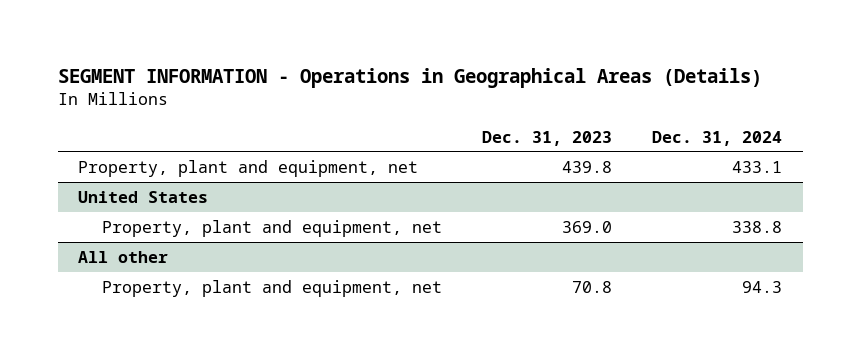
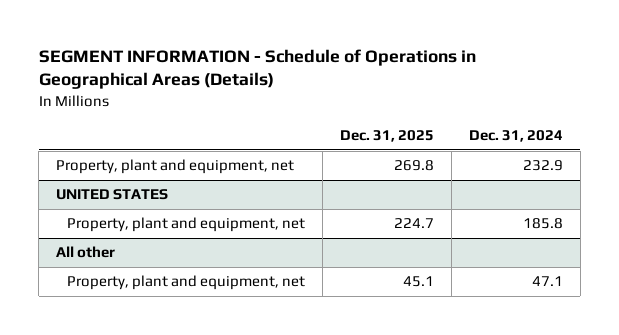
- SEGMENT INFORMATION - Operations in Geographical Areas (Details)
+ SEGMENT INFORMATION - Schedule of Operations in Geographical Areas (Details)
- | Dec. 31, 2023 | Dec. 31, 2024
+ | Dec. 31, 2025 | Dec. 31, 2024
- Property, plant and equipment, net | 439.8 | 433.1
- United States
- Property, plant and equipment, net | 369.0 | 338.8
+ Property, plant and equipment, net | 269.8 | 232.9
+ UNITED STATES
+ Property, plant and equipment, net | 224.7 | 185.8
@ All other
- Property, plant and equipment, net | 70.8 | 94.3
+ Property, plant and equipment, net | 45.1 | 47.1

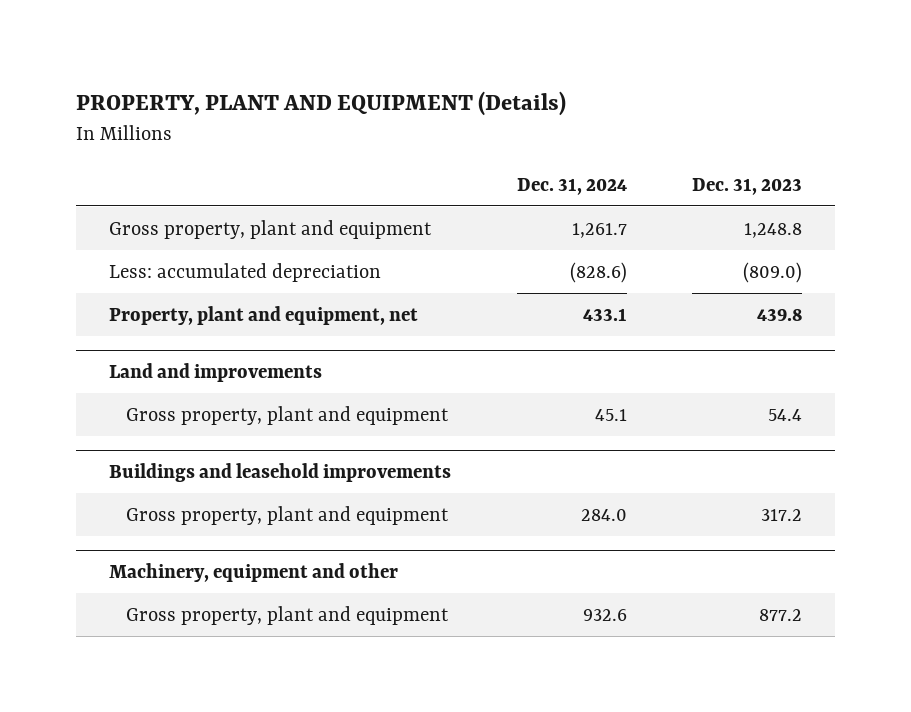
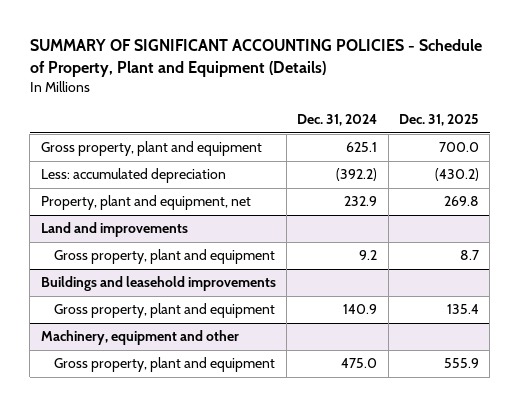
- PROPERTY, PLANT AND EQUIPMENT (Details)
+ SUMMARY OF SIGNIFICANT ACCOUNTING POLICIES - Schedule of Property, Plant and Equipment (Details)
- | Dec. 31, 2024 | Dec. 31, 2023
+ | Dec. 31, 2024 | Dec. 31, 2025
- Gross property, plant and equipment | 1,261.7 | 1,248.8
- Less: accumulated depreciation | (828.6) | (809.0)
- Property, plant and equipment, net | 433.1 | 439.8
+ Gross property, plant and equipment | 625.1 | 700.0
+ Less: accumulated depreciation | (392.2) | (430.2)
+ Property, plant and equipment, net | 232.9 | 269.8
@ Land and improvements
- Gross property, plant and equipment | 45.1 | 54.4
+ Gross property, plant and equipment | 9.2 | 8.7
@ Buildings and leasehold improvements
- Gross property, plant and equipment | 284.0 | 317.2
+ Gross property, plant and equipment | 140.9 | 135.4
@ Machinery, equipment and other
- Gross property, plant and equipment | 932.6 | 877.2
+ Gross property, plant and equipment | 475.0 | 555.9

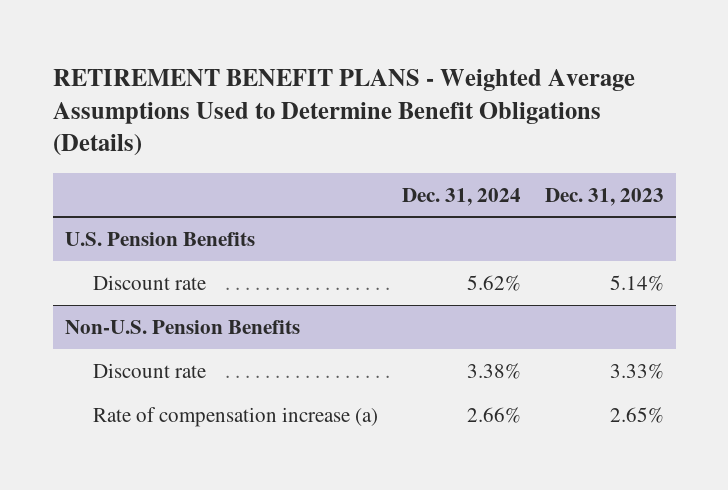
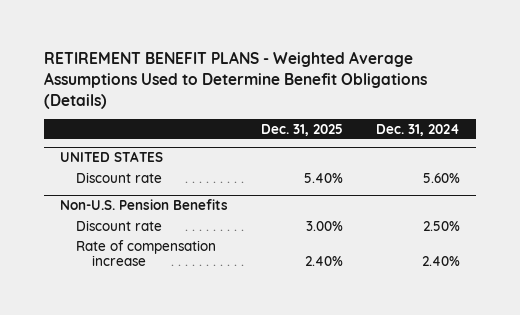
- | Dec. 31, 2024 | Dec. 31, 2023
+ | Dec. 31, 2025 | Dec. 31, 2024
- U.S. Pension Benefits
- Discount rate | 5.62% | 5.14%
+ UNITED STATES
+ Discount rate | 5.40% | 5.60%
@ Non-U.S. Pension Benefits
- Discount rate | 3.38% | 3.33%
- Rate of compensation increase (a) | 2.66% | 2.65%
+ Discount rate | 3.00% | 2.50%
+ Rate of compensation increase | 2.40% | 2.40%

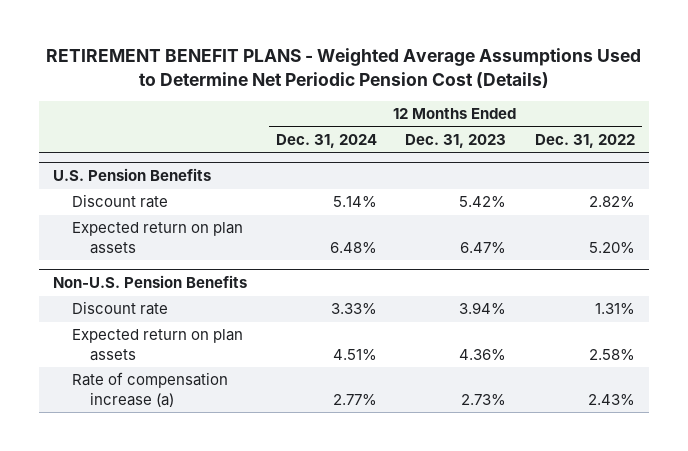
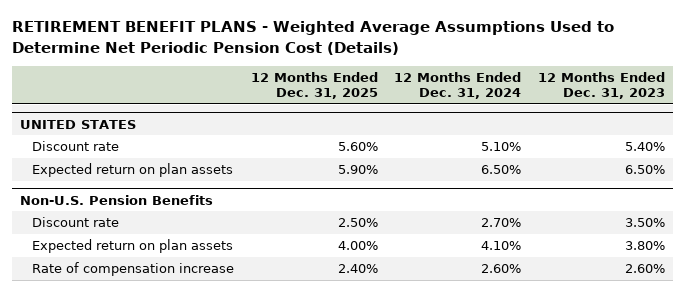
- | 12 Months Ended Dec. 31, 2024 | 12 Months Ended Dec. 31, 2023 | 12 Months Ended Dec. 31, 2022
+ | 12 Months Ended Dec. 31, 2025 | 12 Months Ended Dec. 31, 2024 | 12 Months Ended Dec. 31, 2023
- U.S. Pension Benefits
- Discount rate | 5.14% | 5.42% | 2.82%
- Expected return on plan assets | 6.48% | 6.47% | 5.20%
+ UNITED STATES
+ Discount rate | 5.60% | 5.10% | 5.40%
+ Expected return on plan assets | 5.90% | 6.50% | 6.50%
@ Non-U.S. Pension Benefits
- Discount rate | 3.33% | 3.94% | 1.31%
- Expected return on plan assets | 4.51% | 4.36% | 2.58%
- Rate of compensation increase (a) | 2.77% | 2.73% | 2.43%
+ Discount rate | 2.50% | 2.70% | 3.50%
+ Expected return on plan assets | 4.00% | 4.10% | 3.80%
+ Rate of compensation increase | 2.40% | 2.60% | 2.60%

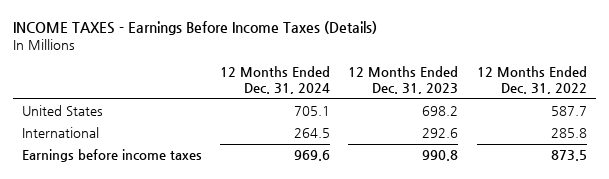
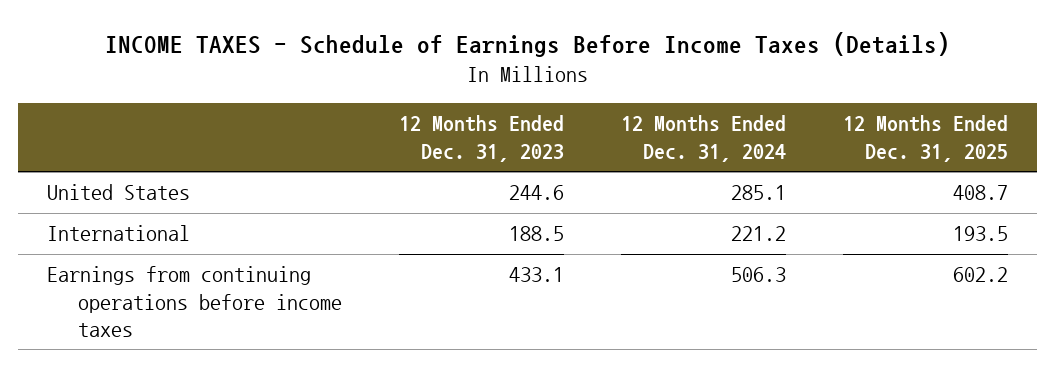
- INCOME TAXES - Earnings Before Income Taxes (Details)
+ INCOME TAXES - Schedule of Earnings Before Income Taxes (Details)
- | 12 Months Ended Dec. 31, 2024 | 12 Months Ended Dec. 31, 2023 | 12 Months Ended Dec. 31, 2022
+ | 12 Months Ended Dec. 31, 2023 | 12 Months Ended Dec. 31, 2024 | 12 Months Ended Dec. 31, 2025
- United States | 705.1 | 698.2 | 587.7
- International | 264.5 | 292.6 | 285.8
- Earnings before income taxes | 969.6 | 990.8 | 873.5
+ United States | 244.6 | 285.1 | 408.7
+ International | 188.5 | 221.2 | 193.5
+ Earnings from continuing operations before income taxes | 433.1 | 506.3 | 602.2

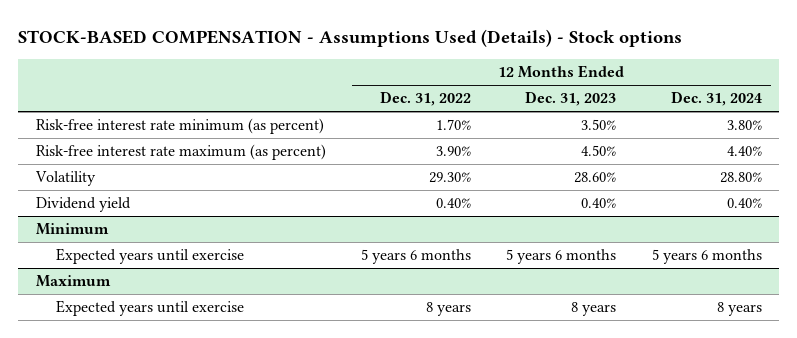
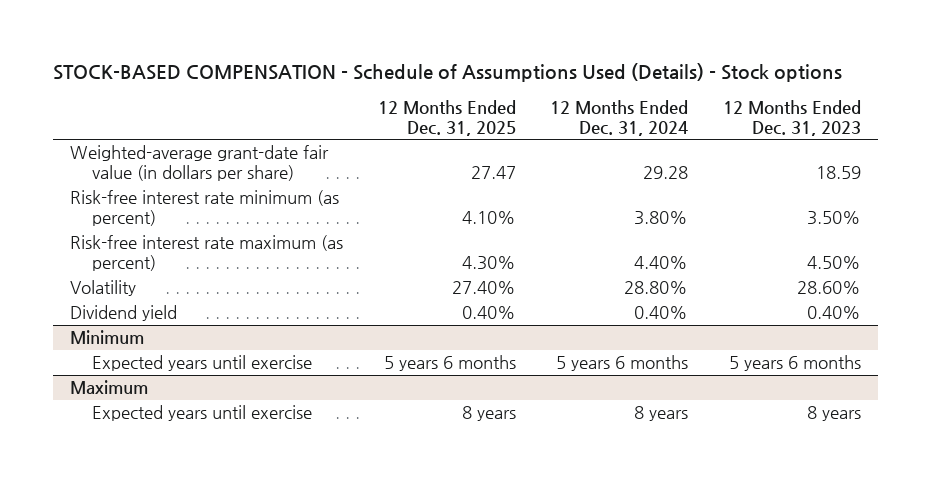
- STOCK-BASED COMPENSATION - Assumptions Used (Details) - Stock options
+ STOCK-BASED COMPENSATION - Schedule of Assumptions Used (Details) - Stock options
- | 12 Months Ended Dec. 31, 2022 | 12 Months Ended Dec. 31, 2023 | 12 Months Ended Dec. 31, 2024
+ | 12 Months Ended Dec. 31, 2025 | 12 Months Ended Dec. 31, 2024 | 12 Months Ended Dec. 31, 2023
+ Weighted-average grant-date fair value (in dollars per share) | 27.47 | 29.28 | 18.59

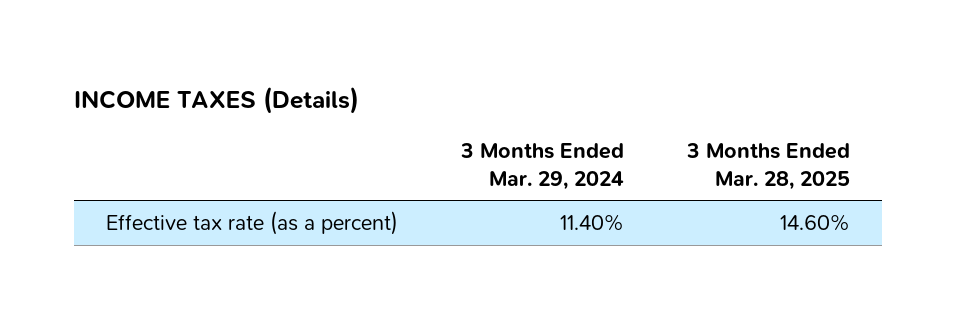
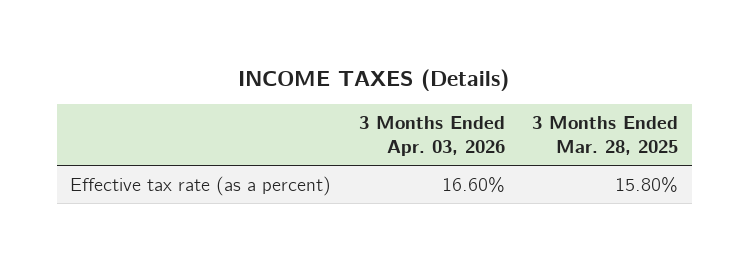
- | 3 Months Ended Mar. 29, 2024 | 3 Months Ended Mar. 28, 2025
+ | 3 Months Ended Apr. 03, 2026 | 3 Months Ended Mar. 28, 2025
- Effective tax rate (as a percent) | 11.40% | 14.60%
+ Effective tax rate (as a percent) | 16.60% | 15.80%

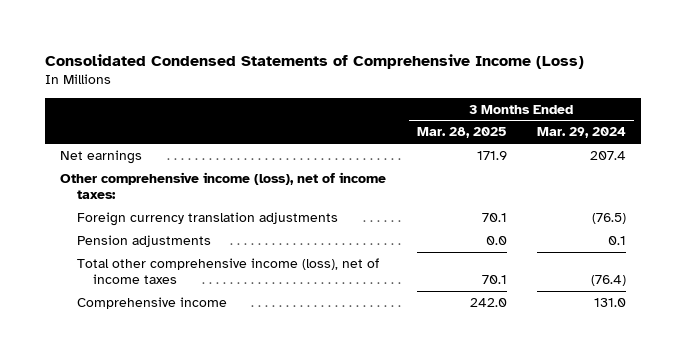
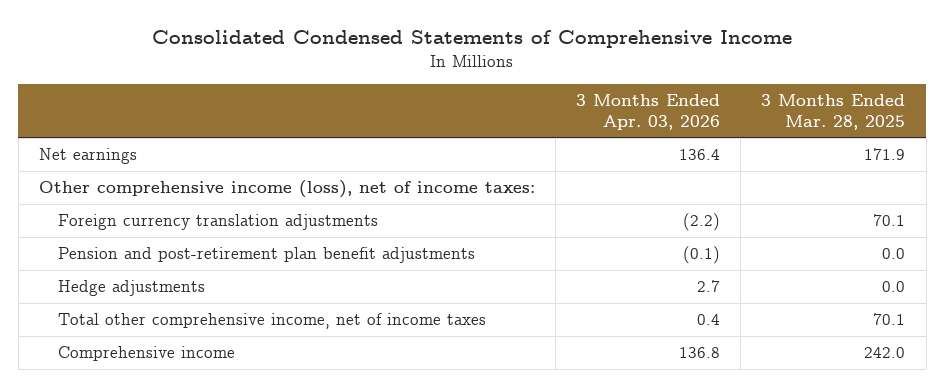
- Consolidated Condensed Statements of Comprehensive Income (Loss)
+ Consolidated Condensed Statements of Comprehensive Income
- | 3 Months Ended Mar. 28, 2025 | 3 Months Ended Mar. 29, 2024
+ | 3 Months Ended Apr. 03, 2026 | 3 Months Ended Mar. 28, 2025
- Pension adjustments | 0.0 | 0.1
- Total other comprehensive income (loss), net of income taxes | 70.1 | (76.4)
+ Pension and post-retirement plan benefit adjustments | (0.1) | 0.0
+ Hedge adjustments | 2.7 | 0.0
+ Total other comprehensive income, net of income taxes | 0.4 | 70.1

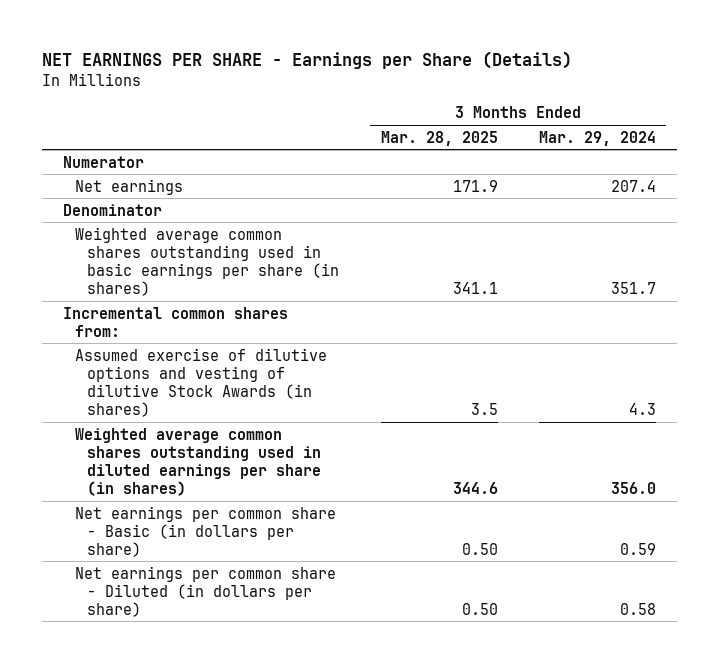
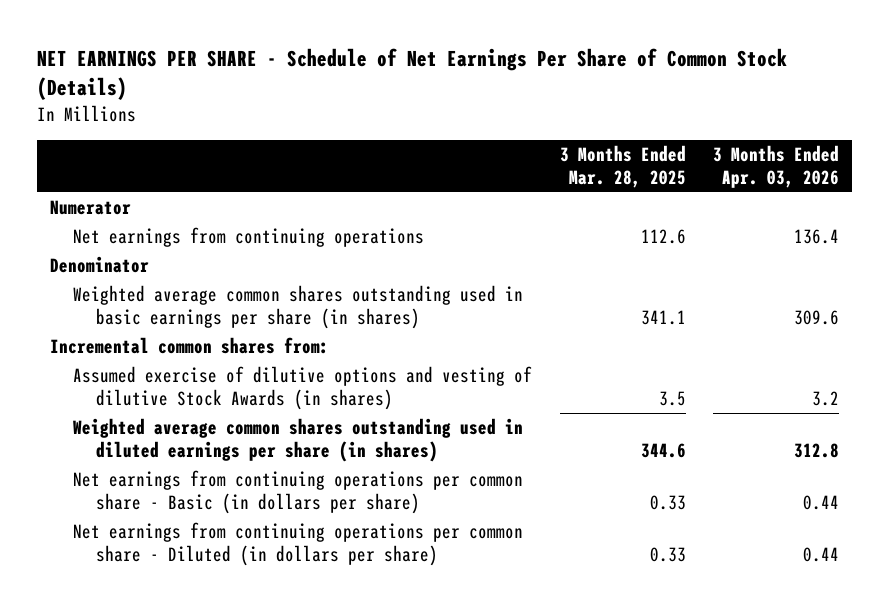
- NET EARNINGS PER SHARE - Earnings per Share (Details)
+ NET EARNINGS PER SHARE - Schedule of Net Earnings Per Share of Common Stock (Details)
- | 3 Months Ended Mar. 28, 2025 | 3 Months Ended Mar. 29, 2024
+ | 3 Months Ended Mar. 28, 2025 | 3 Months Ended Apr. 03, 2026
- Net earnings | 171.9 | 207.4
+ Net earnings from continuing operations | 112.6 | 136.4
- Net earnings per common share - Basic (in dollars per share) | 0.50 | 0.59
- Net earnings per common share - Diluted (in dollars per share) | 0.50 | 0.58
+ Net earnings from continuing operations per common share - Basic (in dollars per share) | 0.33 | 0.44
+ Net earnings from continuing operations per common share - Diluted (in dollars per share) | 0.33 | 0.44

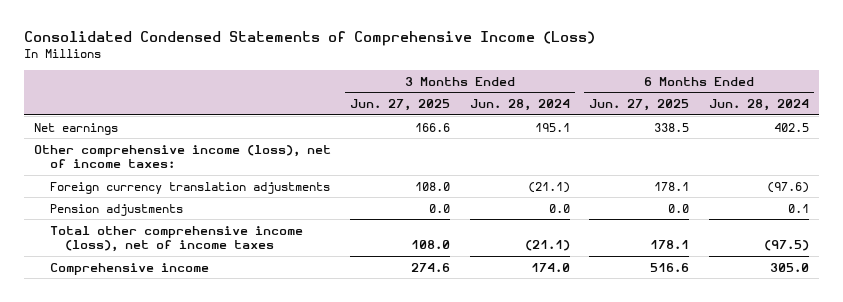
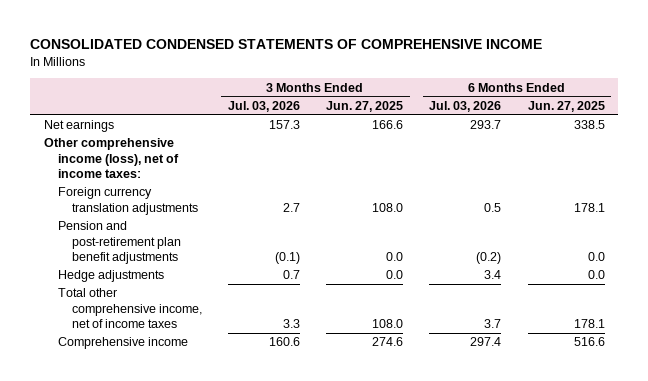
- Consolidated Condensed Statements of Comprehensive Income (Loss)
+ CONSOLIDATED CONDENSED STATEMENTS OF COMPREHENSIVE INCOME
- | 3 Months Ended Jun. 27, 2025 | 3 Months Ended Jun. 28, 2024 | 6 Months Ended Jun. 27, 2025 | 6 Months Ended Jun. 28, 2024
+ | 3 Months Ended Jul. 03, 2026 | 3 Months Ended Jun. 27, 2025 | 6 Months Ended Jul. 03, 2026 | 6 Months Ended Jun. 27, 2025
- Pension adjustments | 0.0 | 0.0 | 0.0 | 0.1
- Total other comprehensive income (loss), net of income taxes | 108.0 | (21.1) | 178.1 | (97.5)
+ Pension and post-retirement plan benefit adjustments | (0.1) | 0.0 | (0.2) | 0.0
+ Hedge adjustments | 0.7 | 0.0 | 3.4 | 0.0
+ Total other comprehensive income, net of income taxes | 3.3 | 108.0 | 3.7 | 178.1

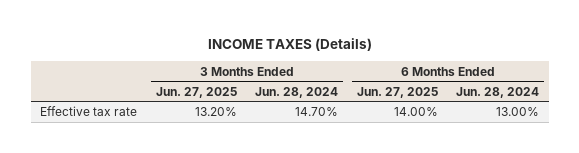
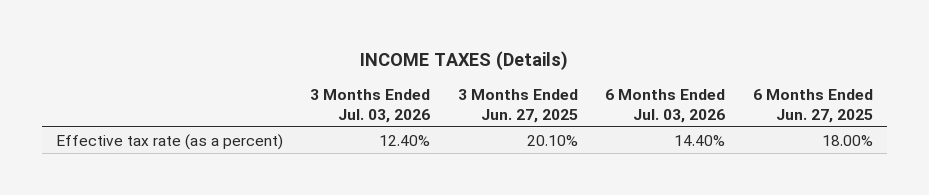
- | 3 Months Ended Jun. 27, 2025 | 3 Months Ended Jun. 28, 2024 | 6 Months Ended Jun. 27, 2025 | 6 Months Ended Jun. 28, 2024
+ | 3 Months Ended Jul. 03, 2026 | 3 Months Ended Jun. 27, 2025 | 6 Months Ended Jul. 03, 2026 | 6 Months Ended Jun. 27, 2025
- Effective tax rate | 13.20% | 14.70% | 14.00% | 13.00%
+ Effective tax rate (as a percent) | 12.40% | 20.10% | 14.40% | 18.00%

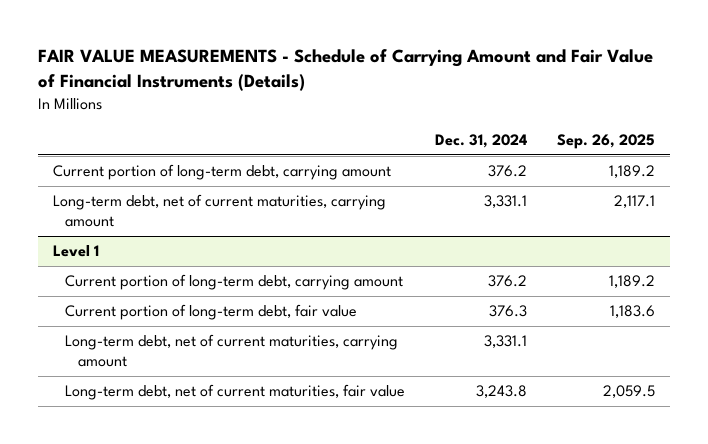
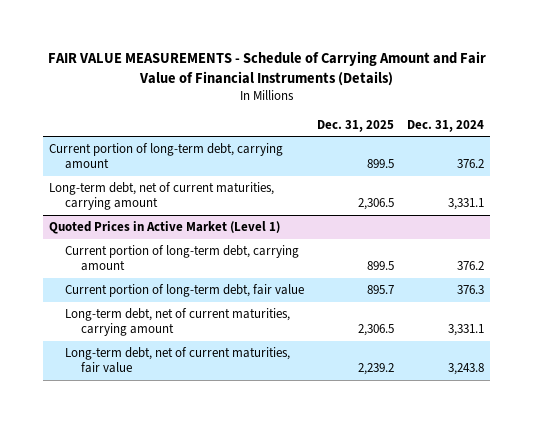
- | Dec. 31, 2024 | Sep. 26, 2025
+ | Dec. 31, 2025 | Dec. 31, 2024
- Level 1
+ Quoted Prices in Active Market (Level 1)

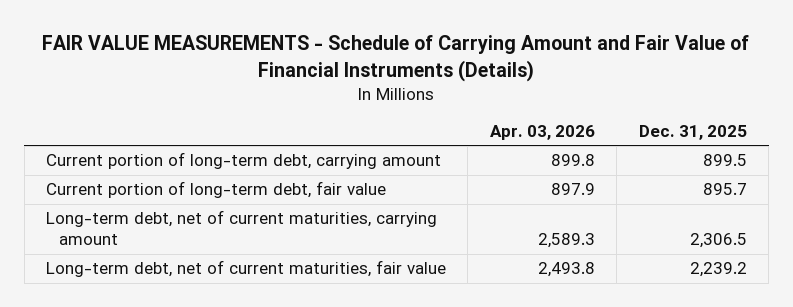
- | Dec. 31, 2025 | Dec. 31, 2024
+ | Apr. 03, 2026 | Dec. 31, 2025
- Long-term debt, net of current maturities, carrying amount | 2,306.5 | 3,331.1
- Quoted Prices in Active Market (Level 1)
- Current portion of long-term debt, carrying amount | 899.5 | 376.2

